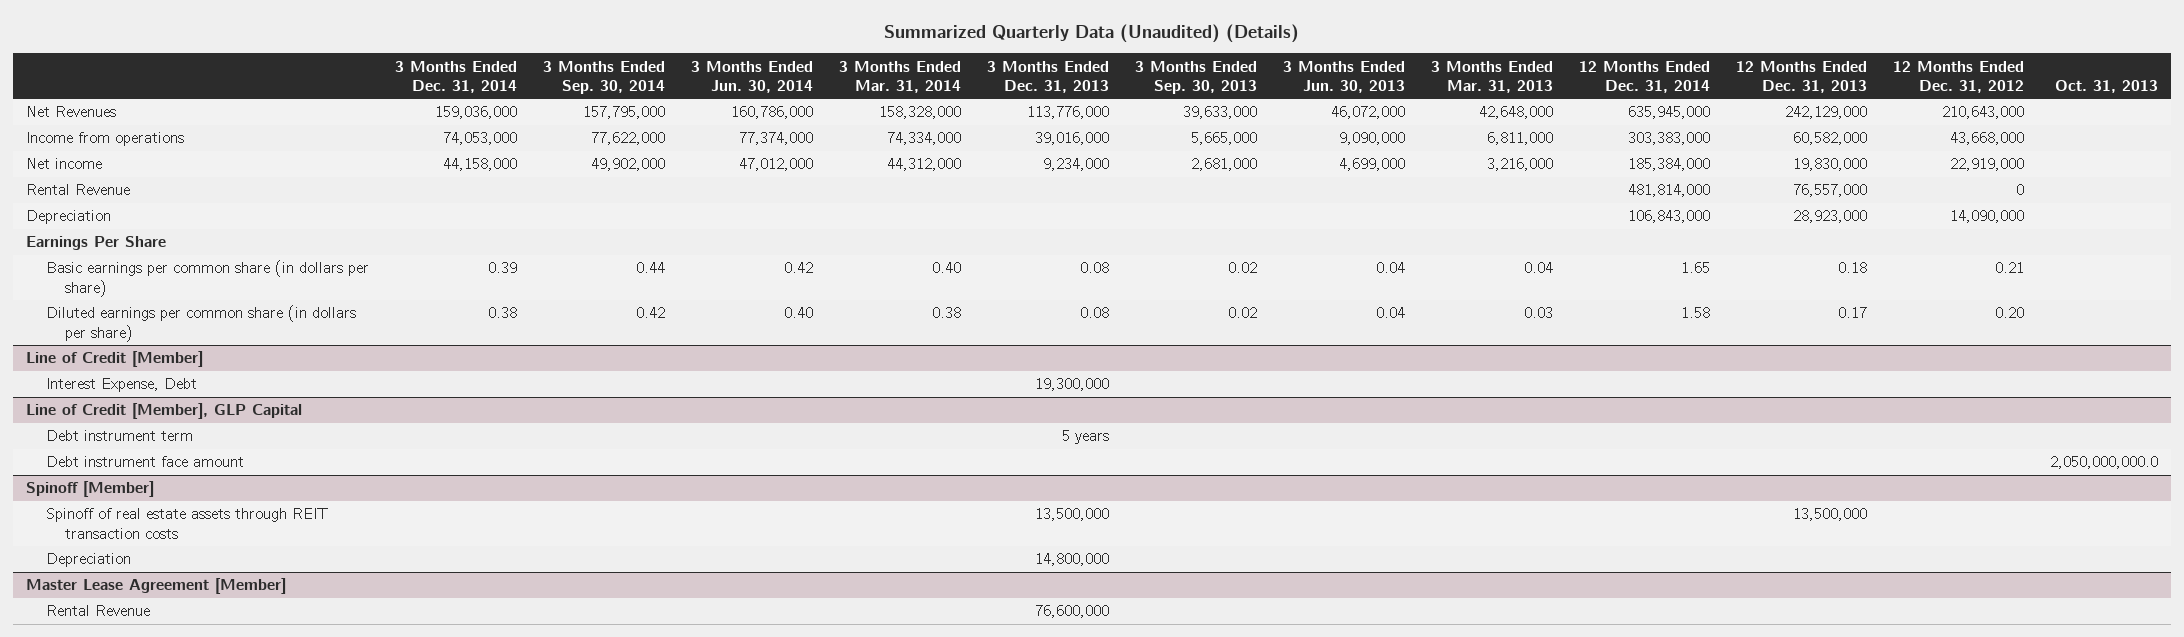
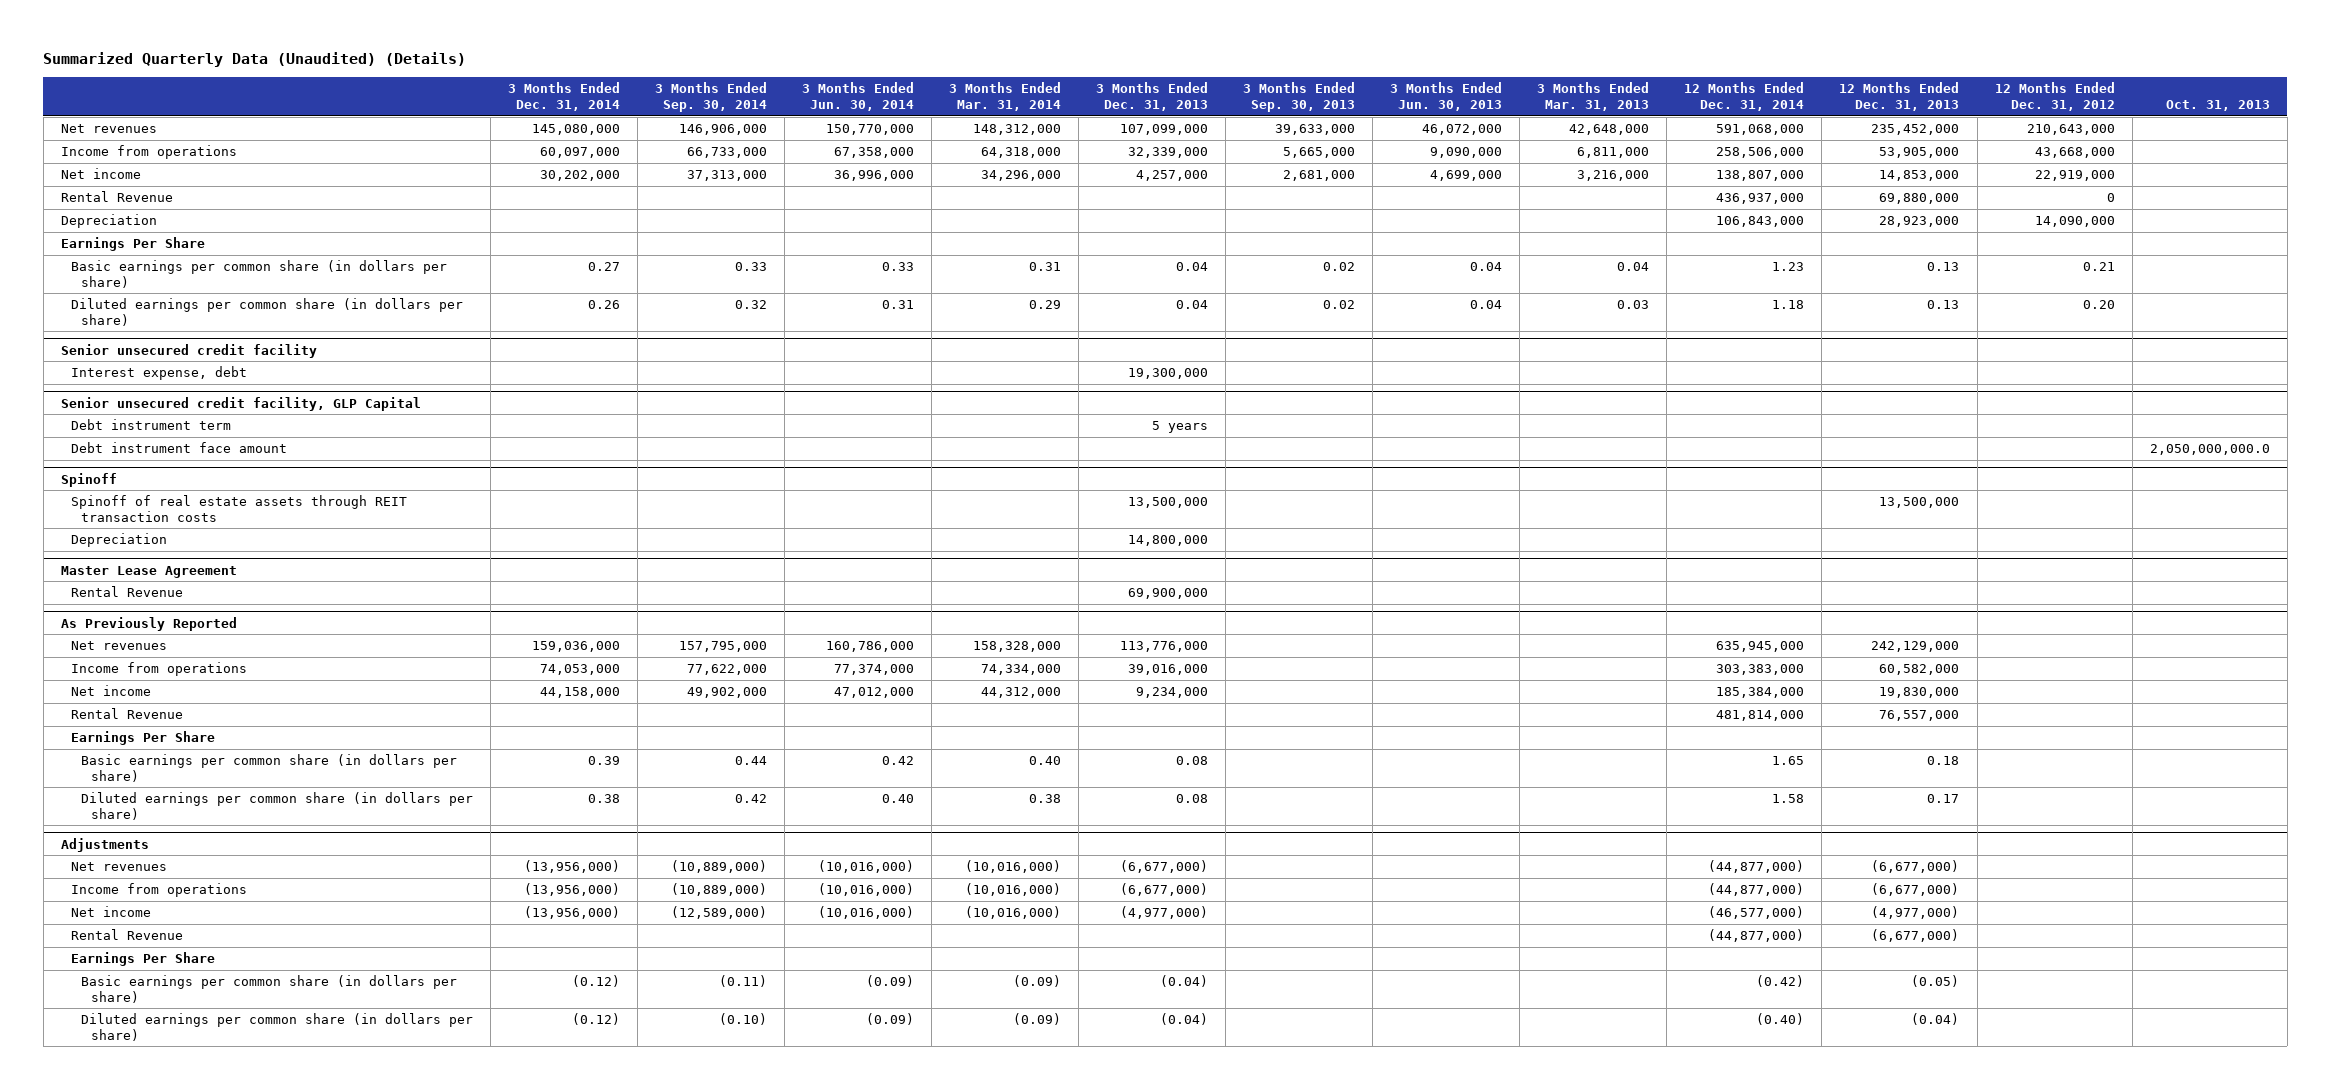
- Net Revenues | 159,036,000 | 157,795,000 | 160,786,000 | 158,328,000 | 113,776,000 | 39,633,000 | 46,072,000 | 42,648,000 | 635,945,000 | 242,129,000 | 210,643,000 |
- Income from operations | 74,053,000 | 77,622,000 | 77,374,000 | 74,334,000 | 39,016,000 | 5,665,000 | 9,090,000 | 6,811,000 | 303,383,000 | 60,582,000 | 43,668,000 |
- Net income | 44,158,000 | 49,902,000 | 47,012,000 | 44,312,000 | 9,234,000 | 2,681,000 | 4,699,000 | 3,216,000 | 185,384,000 | 19,830,000 | 22,919,000 |
- Rental Revenue | | | | | | | | | 481,814,000 | 76,557,000 | 0 |
+ Net revenues | 145,080,000 | 146,906,000 | 150,770,000 | 148,312,000 | 107,099,000 | 39,633,000 | 46,072,000 | 42,648,000 | 591,068,000 | 235,452,000 | 210,643,000 |
+ Income from operations | 60,097,000 | 66,733,000 | 67,358,000 | 64,318,000 | 32,339,000 | 5,665,000 | 9,090,000 | 6,811,000 | 258,506,000 | 53,905,000 | 43,668,000 |
+ Net income | 30,202,000 | 37,313,000 | 36,996,000 | 34,296,000 | 4,257,000 | 2,681,000 | 4,699,000 | 3,216,000 | 138,807,000 | 14,853,000 | 22,919,000 |
+ Rental Revenue | | | | | | | | | 436,937,000 | 69,880,000 | 0 |
- Basic earnings per common share (in dollars per share) | 0.39 | 0.44 | 0.42 | 0.40 | 0.08 | 0.02 | 0.04 | 0.04 | 1.65 | 0.18 | 0.21 |
- Diluted earnings per common share (in dollars per share) | 0.38 | 0.42 | 0.40 | 0.38 | 0.08 | 0.02 | 0.04 | 0.03 | 1.58 | 0.17 | 0.20 |
- Line of Credit [Member]
- Interest Expense, Debt | | | | | 19,300,000 | | | | | | |
- Line of Credit [Member], GLP Capital
+ Basic earnings per common share (in dollars per share) | 0.27 | 0.33 | 0.33 | 0.31 | 0.04 | 0.02 | 0.04 | 0.04 | 1.23 | 0.13 | 0.21 |
+ Diluted earnings per common share (in dollars per share) | 0.26 | 0.32 | 0.31 | 0.29 | 0.04 | 0.02 | 0.04 | 0.03 | 1.18 | 0.13 | 0.20 |
+ Senior unsecured credit facility
+ Interest expense, debt | | | | | 19,300,000 | | | | | | |
+ Senior unsecured credit facility, GLP Capital
- Spinoff [Member]
+ Spinoff
- Master Lease Agreement [Member]
- Rental Revenue | | | | | 76,600,000 | | | | | | |
+ Master Lease Agreement
+ Rental Revenue | | | | | 69,900,000 | | | | | | |
+ As Previously Reported
+ Net revenues | 159,036,000 | 157,795,000 | 160,786,000 | 158,328,000 | 113,776,000 | | | | 635,945,000 | 242,129,000 | |
+ Income from operations | 74,053,000 | 77,622,000 | 77,374,000 | 74,334,000 | 39,016,000 | | | | 303,383,000 | 60,582,000 | |
+ Net income | 44,158,000 | 49,902,000 | 47,012,000 | 44,312,000 | 9,234,000 | | | | 185,384,000 | 19,830,000 | |
+ Rental Revenue | | | | | | | | | 481,814,000 | 76,557,000 | |
+ Earnings Per Share
+ Basic earnings per common share (in dollars per share) | 0.39 | 0.44 | 0.42 | 0.40 | 0.08 | | | | 1.65 | 0.18 | |
+ Diluted earnings per common share (in dollars per share) | 0.38 | 0.42 | 0.40 | 0.38 | 0.08 | | | | 1.58 | 0.17 | |
+ Adjustments
+ Net revenues | (13,956,000) | (10,889,000) | (10,016,000) | (10,016,000) | (6,677,000) | | | | (44,877,000) | (6,677,000) | |
+ Income from operations | (13,956,000) | (10,889,000) | (10,016,000) | (10,016,000) | (6,677,000) | | | | (44,877,000) | (6,677,000) | |
+ Net income | (13,956,000) | (12,589,000) | (10,016,000) | (10,016,000) | (4,977,000) | | | | (46,577,000) | (4,977,000) | |
+ Rental Revenue | | | | | | | | | (44,877,000) | (6,677,000) | |
+ Earnings Per Share
+ Basic earnings per common share (in dollars per share) | (0.12) | (0.11) | (0.09) | (0.09) | (0.04) | | | | (0.42) | (0.05) | |
+ Diluted earnings per common share (in dollars per share) | (0.12) | (0.10) | (0.09) | (0.09) | (0.04) | | | | (0.40) | (0.04) | |

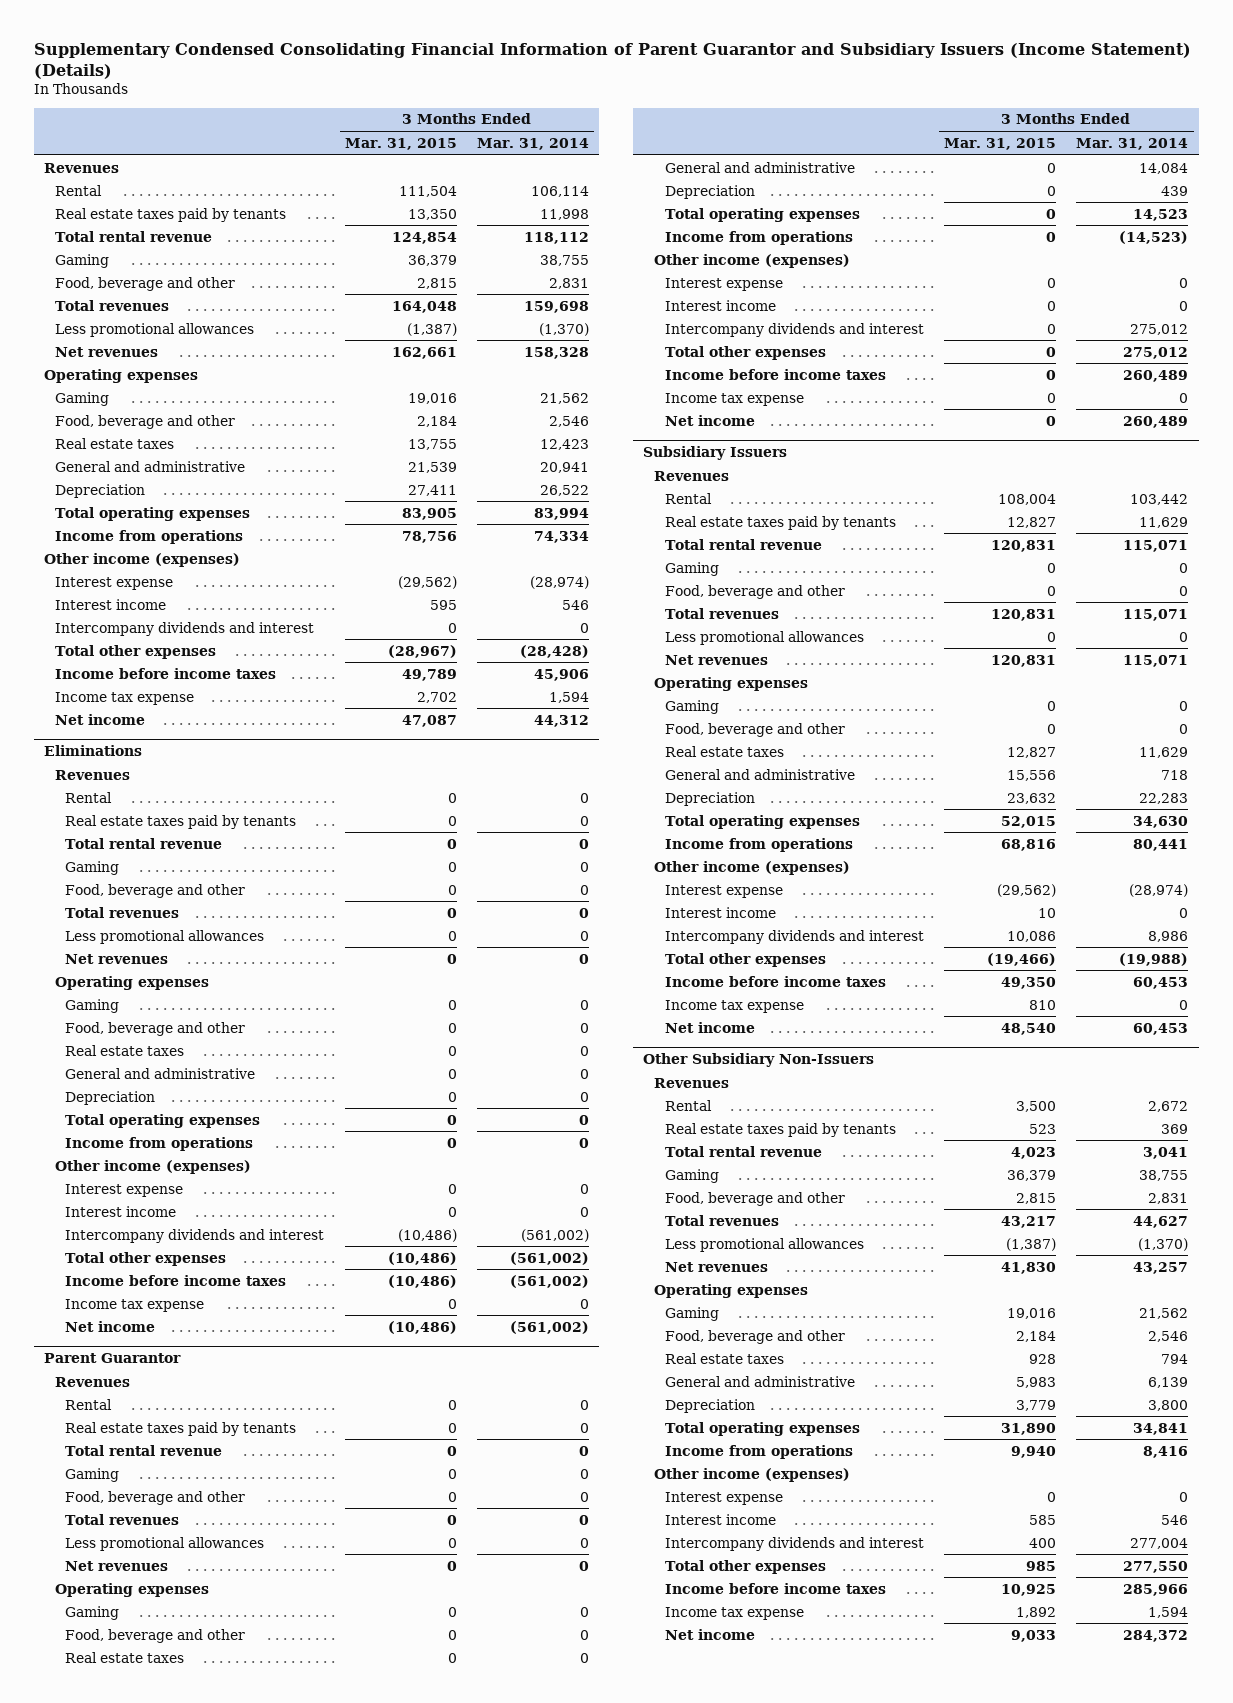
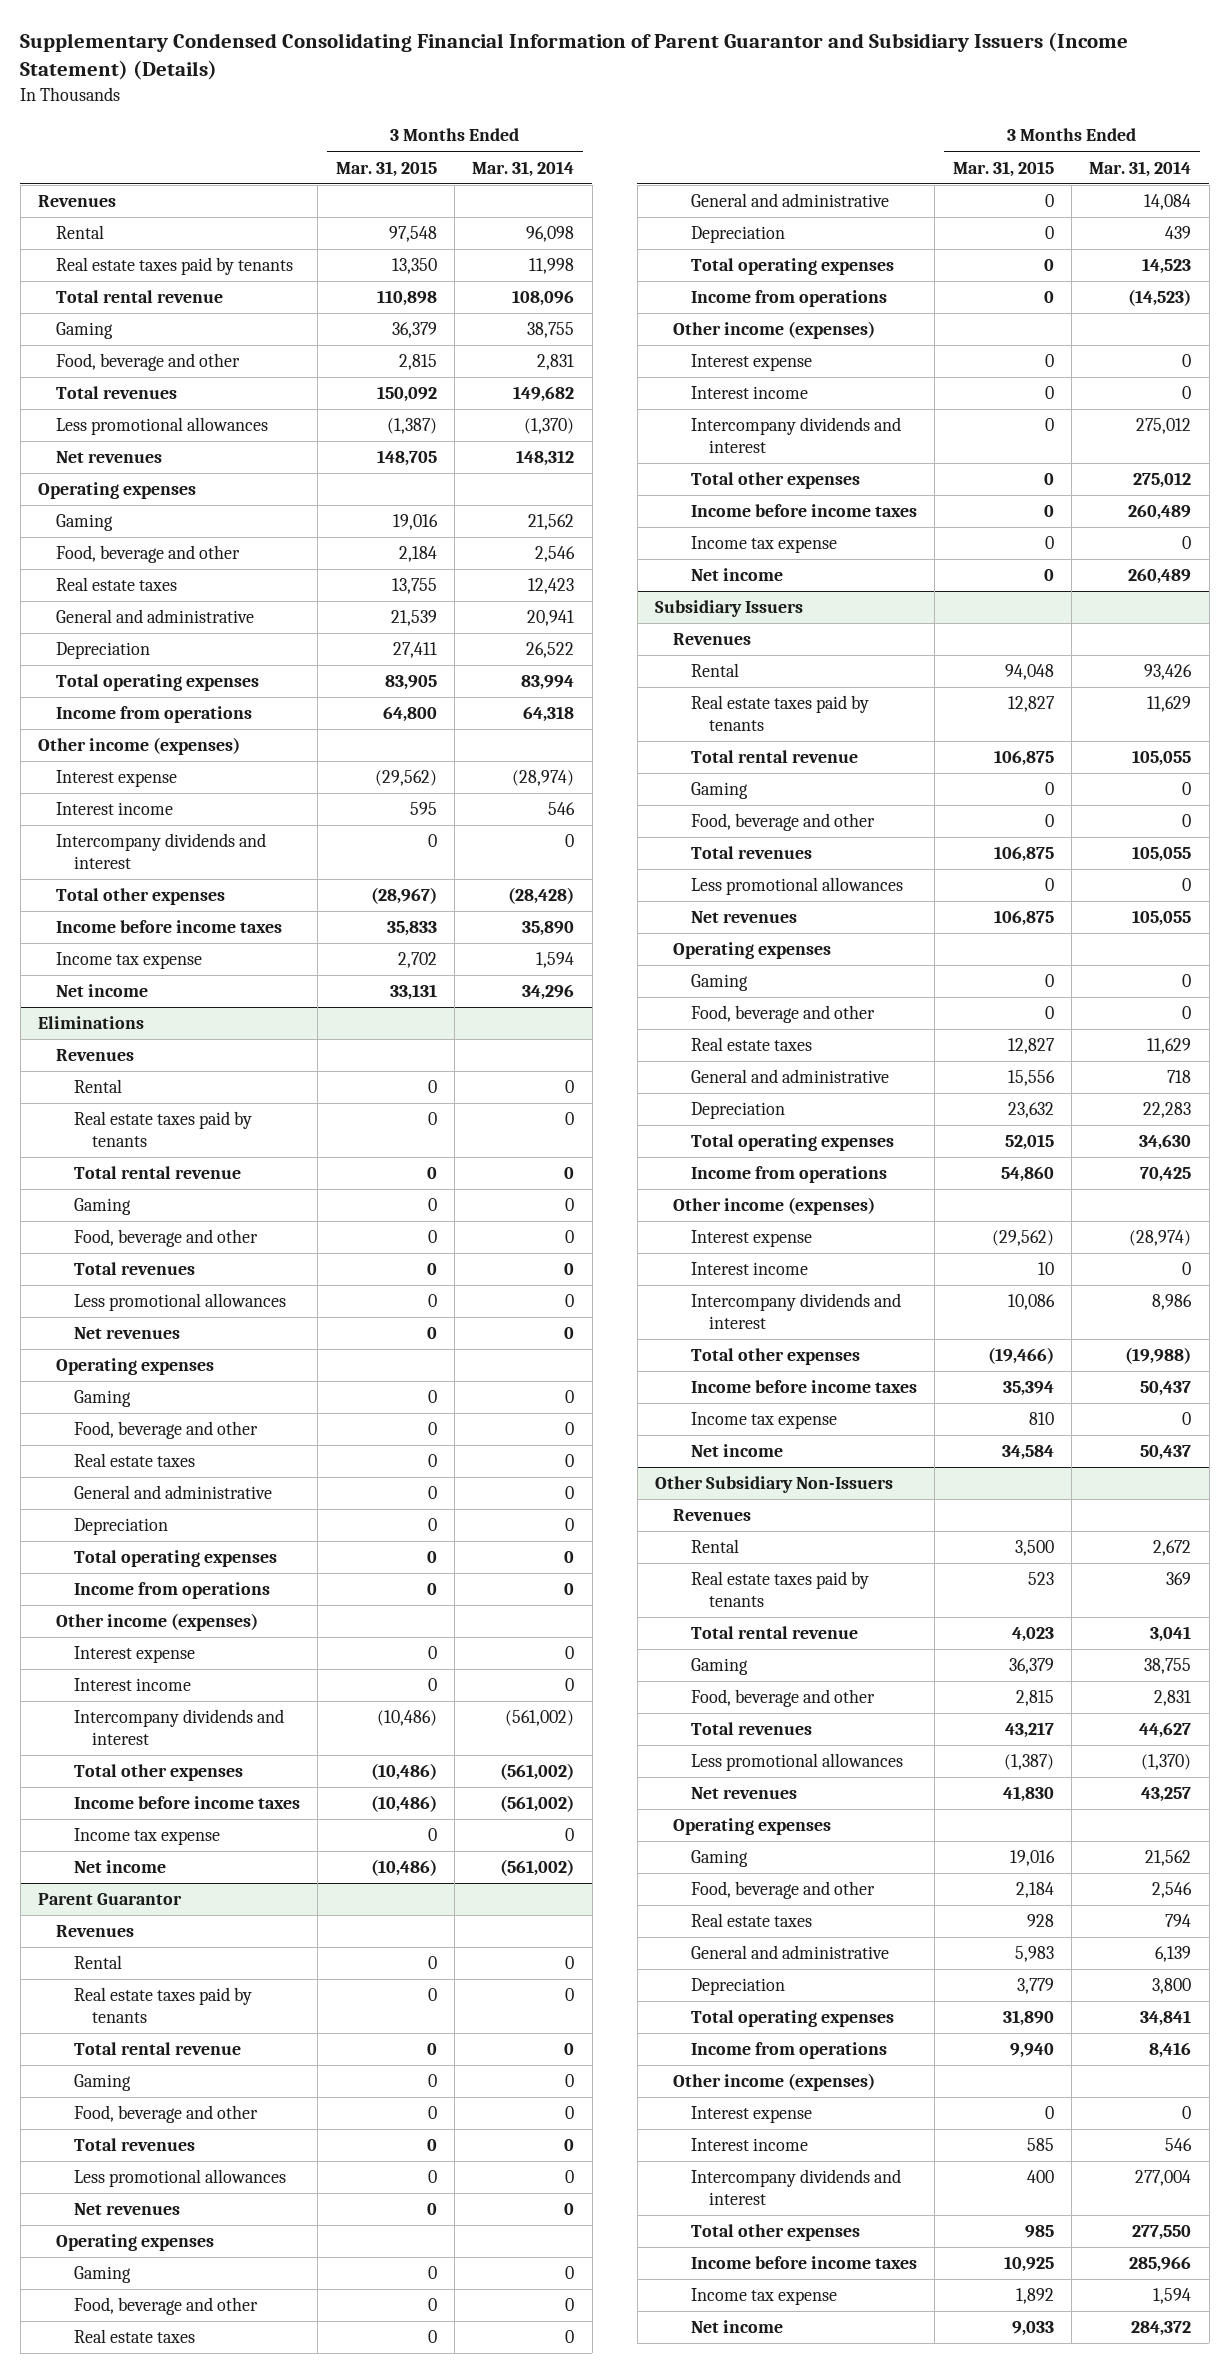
- Rental | 111,504 | 106,114
+ Rental | 97,548 | 96,098
- Total rental revenue | 124,854 | 118,112
+ Total rental revenue | 110,898 | 108,096
- Total revenues | 164,048 | 159,698
+ Total revenues | 150,092 | 149,682
- Net revenues | 162,661 | 158,328
+ Net revenues | 148,705 | 148,312
- Income from operations | 78,756 | 74,334
+ Income from operations | 64,800 | 64,318
- Income before income taxes | 49,789 | 45,906
+ Income before income taxes | 35,833 | 35,890
- Net income | 47,087 | 44,312
+ Net income | 33,131 | 34,296
@ Subsidiary Issuers
- Rental | 108,004 | 103,442
+ Rental | 94,048 | 93,426
- Total rental revenue | 120,831 | 115,071
+ Total rental revenue | 106,875 | 105,055
- Total revenues | 120,831 | 115,071
+ Total revenues | 106,875 | 105,055
- Net revenues | 120,831 | 115,071
+ Net revenues | 106,875 | 105,055
- Income from operations | 68,816 | 80,441
+ Income from operations | 54,860 | 70,425
- Income before income taxes | 49,350 | 60,453
+ Income before income taxes | 35,394 | 50,437
- Net income | 48,540 | 60,453
+ Net income | 34,584 | 50,437

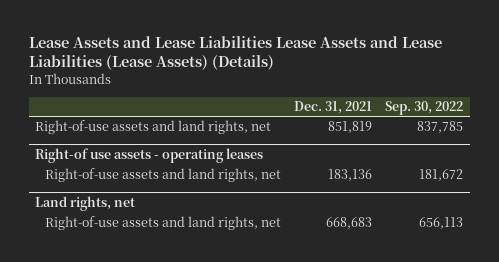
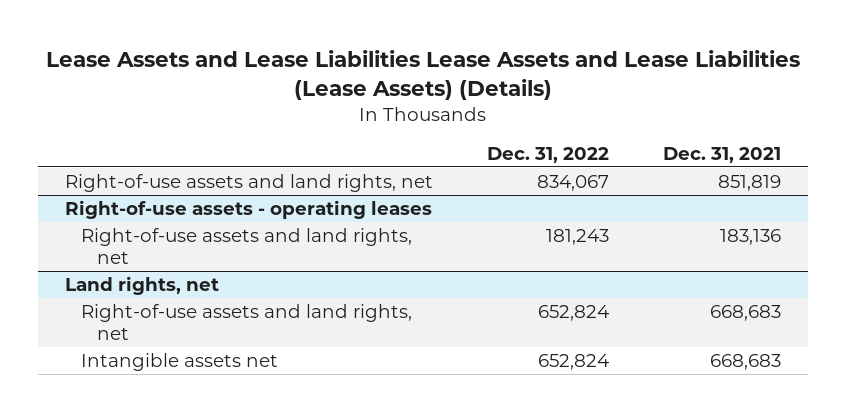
- | Dec. 31, 2021 | Sep. 30, 2022
+ | Dec. 31, 2022 | Dec. 31, 2021
- Right-of use assets - operating leases
+ Right-of-use assets - operating leases
@ Land rights, net
+ Intangible assets net | 652,824 | 668,683

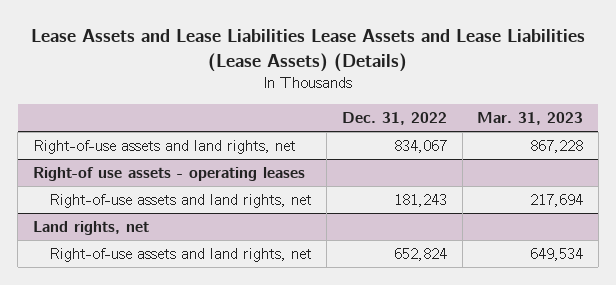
- | Dec. 31, 2022 | Dec. 31, 2021
+ | Dec. 31, 2022 | Mar. 31, 2023
- Right-of-use assets - operating leases
+ Right-of use assets - operating leases
@ Land rights, net
- Intangible assets net | 652,824 | 668,683

